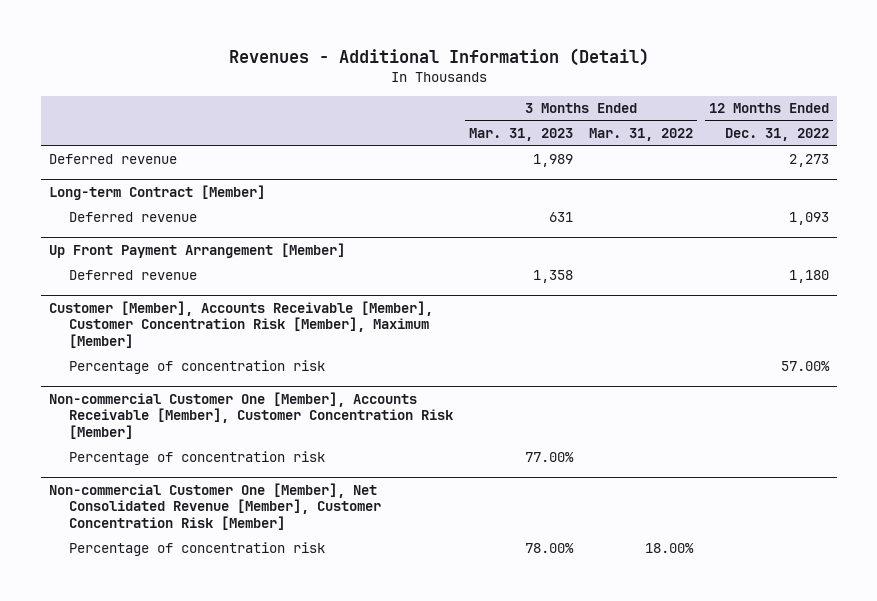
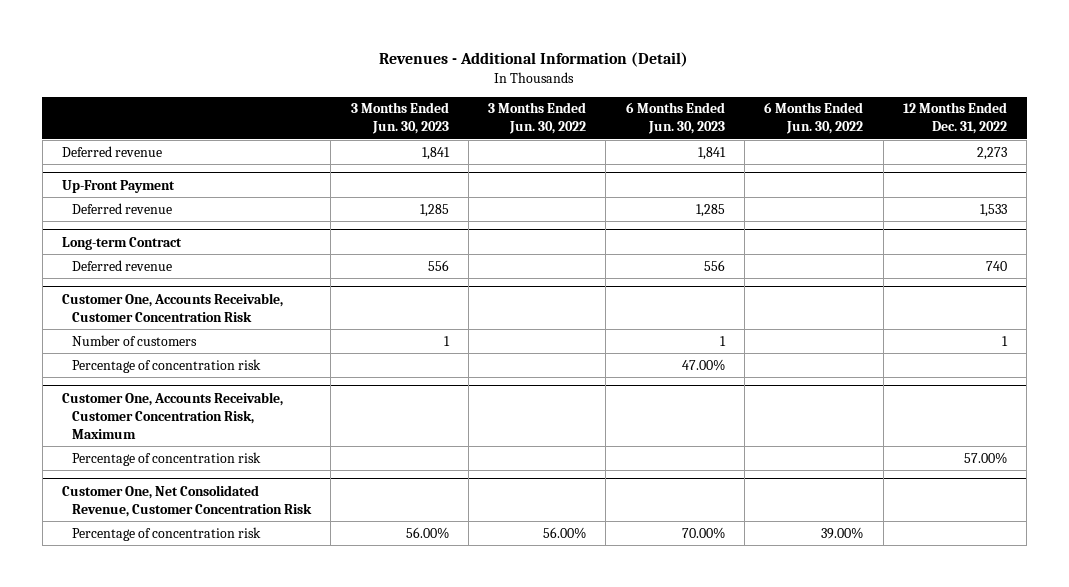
- | 3 Months Ended Mar. 31, 2023 | 3 Months Ended Mar. 31, 2022 | 12 Months Ended Dec. 31, 2022
+ | 3 Months Ended Jun. 30, 2023 | 3 Months Ended Jun. 30, 2022 | 6 Months Ended Jun. 30, 2023 | 6 Months Ended Jun. 30, 2022 | 12 Months Ended Dec. 31, 2022
- Long-term Contract [Member]
- Deferred revenue | 631 | | 1,093
- Up Front Payment Arrangement [Member]
- Deferred revenue | 1,358 | | 1,180
- Customer [Member], Accounts Receivable [Member], Customer Concentration Risk [Member], Maximum [Member]
- Percentage of concentration risk | | | 57.00%
- Non-commercial Customer One [Member], Accounts Receivable [Member], Customer Concentration Risk [Member]
+ Up-Front Payment
+ Deferred revenue | 1,285 | | 1,285 | | 1,533
+ Long-term Contract
+ Deferred revenue | 556 | | 556 | | 740
+ Customer One, Accounts Receivable, Customer Concentration Risk
+ Number of customers | 1 | | 1 | | 1
- Non-commercial Customer One [Member], Net Consolidated Revenue [Member], Customer Concentration Risk [Member]
+ Customer One, Accounts Receivable, Customer Concentration Risk, Maximum
+ Percentage of concentration risk | | | | | 57.00%
+ Customer One, Net Consolidated Revenue, Customer Concentration Risk

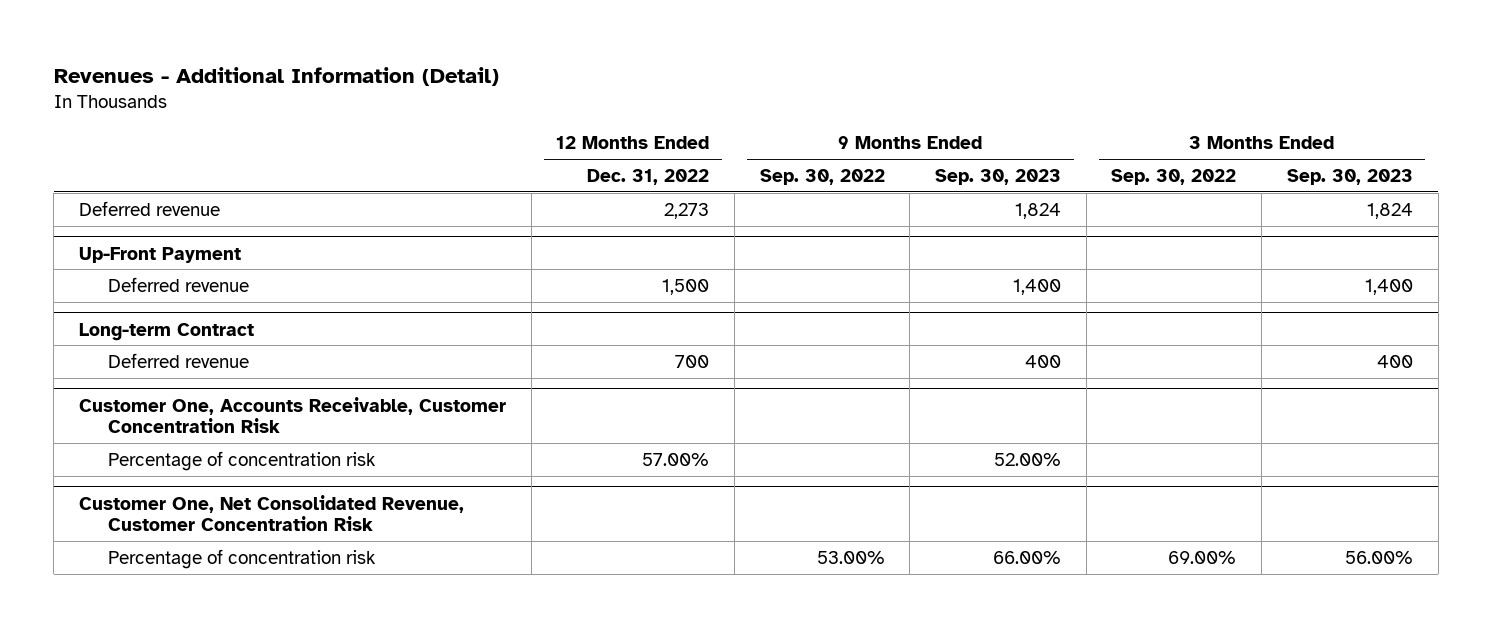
- | 3 Months Ended Jun. 30, 2023 | 3 Months Ended Jun. 30, 2022 | 6 Months Ended Jun. 30, 2023 | 6 Months Ended Jun. 30, 2022 | 12 Months Ended Dec. 31, 2022
+ | 12 Months Ended Dec. 31, 2022 | 9 Months Ended Sep. 30, 2022 | 9 Months Ended Sep. 30, 2023 | 3 Months Ended Sep. 30, 2022 | 3 Months Ended Sep. 30, 2023
@ Up-Front Payment
- Deferred revenue | 1,285 | | 1,285 | | 1,533
+ Deferred revenue | 1,500 | | 1,400 | | 1,400
@ Long-term Contract
- Deferred revenue | 556 | | 556 | | 740
+ Deferred revenue | 700 | | 400 | | 400
@ Customer One, Accounts Receivable, Customer Concentration Risk
- Number of customers | 1 | | 1 | | 1
- Percentage of concentration risk | | | 47.00% | |
- Customer One, Accounts Receivable, Customer Concentration Risk, Maximum

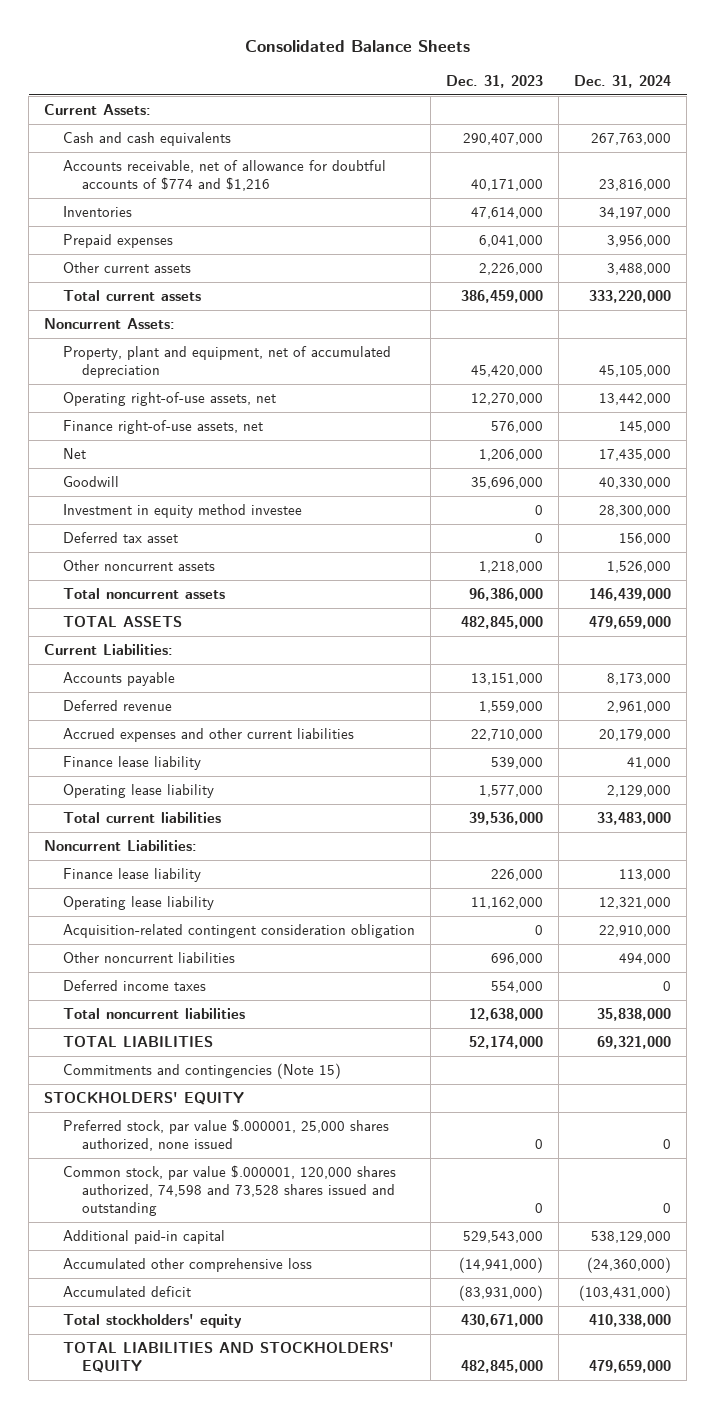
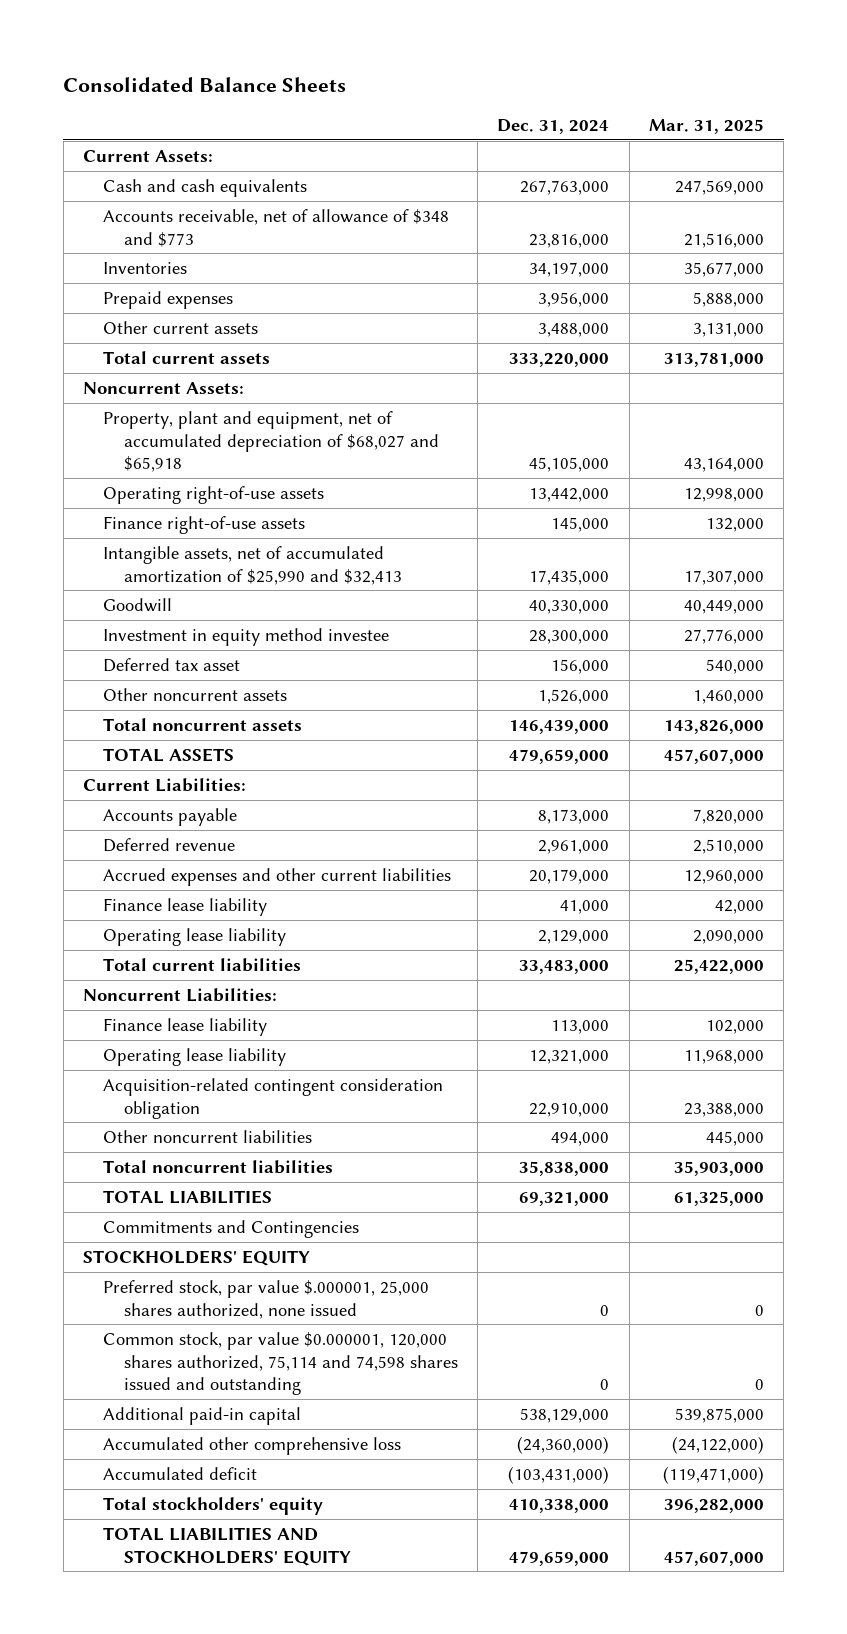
- | Dec. 31, 2023 | Dec. 31, 2024
+ | Dec. 31, 2024 | Mar. 31, 2025
- Accounts receivable, net of allowance for doubtful accounts of $774 and $1,216 | 40,171,000 | 23,816,000
+ Accounts receivable, net of allowance of $348 and $773 | 23,816,000 | 21,516,000
- Property, plant and equipment, net of accumulated depreciation | 45,420,000 | 45,105,000
- Operating right-of-use assets, net | 12,270,000 | 13,442,000
- Finance right-of-use assets, net | 576,000 | 145,000
- Net | 1,206,000 | 17,435,000
+ Property, plant and equipment, net of accumulated depreciation of $68,027 and $65,918 | 45,105,000 | 43,164,000
+ Operating right-of-use assets | 13,442,000 | 12,998,000
+ Finance right-of-use assets | 145,000 | 132,000
+ Intangible assets, net of accumulated amortization of $25,990 and $32,413 | 17,435,000 | 17,307,000
- Deferred income taxes | 554,000 | 0
- Commitments and contingencies (Note 15)
+ Commitments and Contingencies
- Common stock, par value $.000001, 120,000 shares authorized, 74,598 and 73,528 shares issued and outstanding | 0 | 0
+ Common stock, par value $0.000001, 120,000 shares authorized, 75,114 and 74,598 shares issued and outstanding | 0 | 0

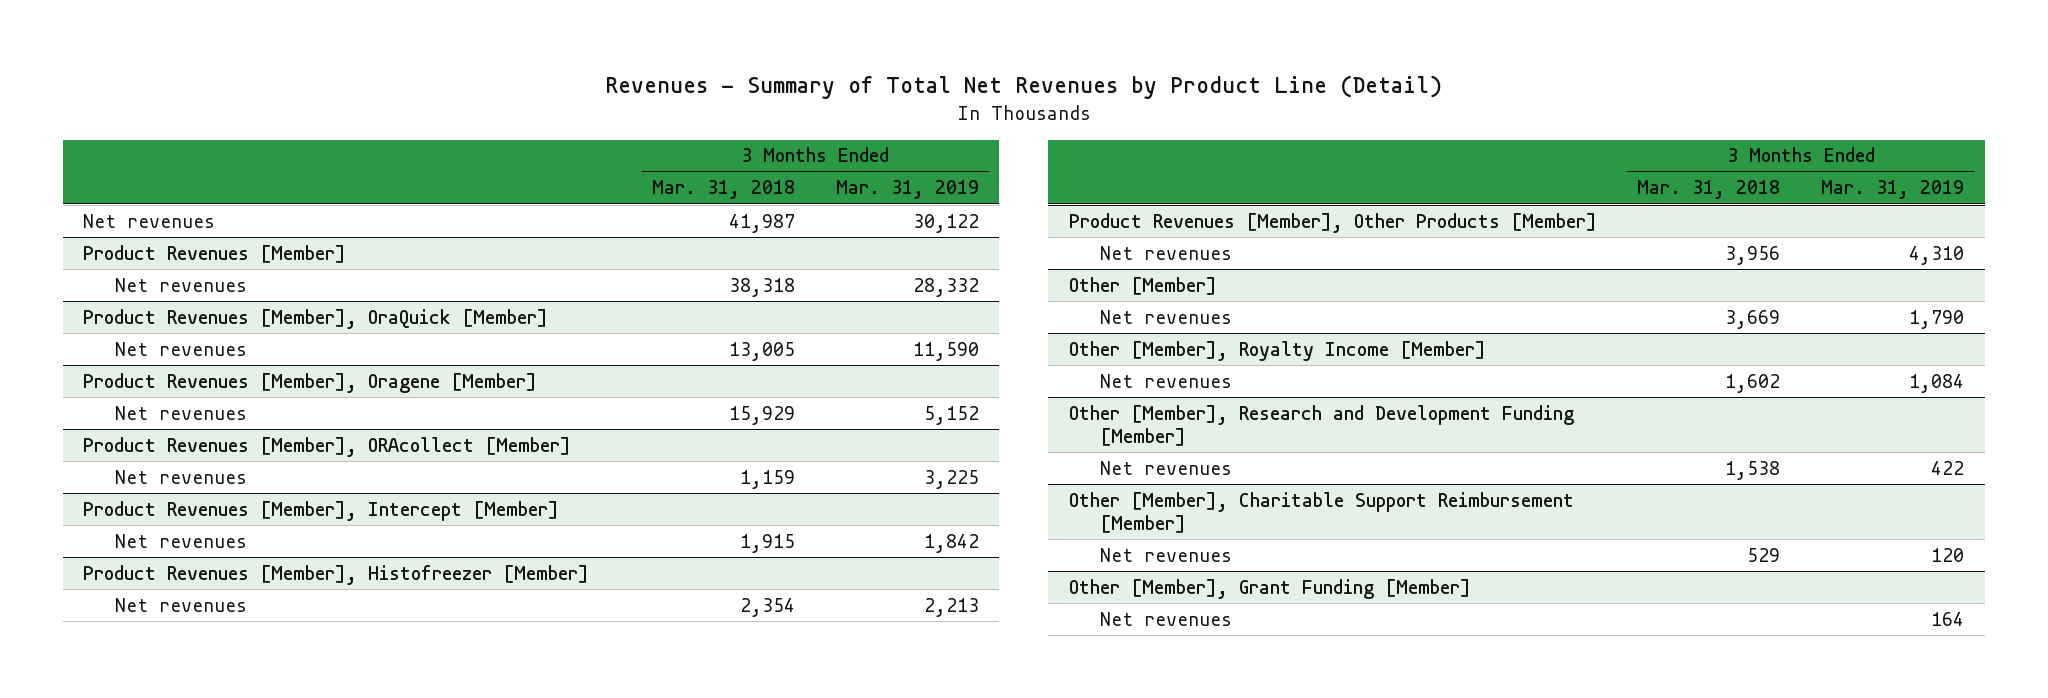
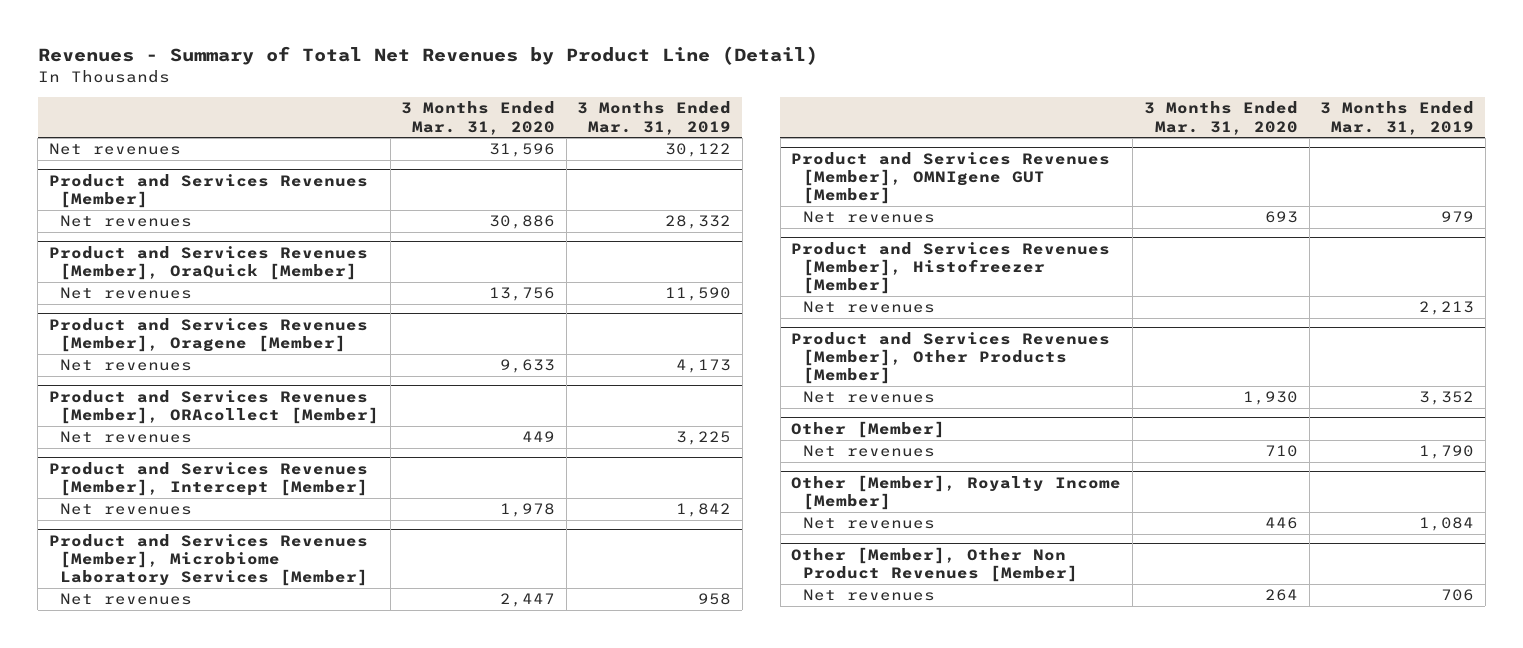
- | 3 Months Ended Mar. 31, 2018 | 3 Months Ended Mar. 31, 2019
+ | 3 Months Ended Mar. 31, 2020 | 3 Months Ended Mar. 31, 2019
- Product Revenues [Member]
+ Product and Services Revenues [Member]
- Product Revenues [Member], OraQuick [Member]
+ Product and Services Revenues [Member], OraQuick [Member]
- Product Revenues [Member], Oragene [Member]
- Net revenues | 15,929 | 5,152
- Product Revenues [Member], ORAcollect [Member]
+ Product and Services Revenues [Member], Oragene [Member]
+ Net revenues | 9,633 | 4,173
+ Product and Services Revenues [Member], ORAcollect [Member]
- Product Revenues [Member], Intercept [Member]
+ Product and Services Revenues [Member], Intercept [Member]
- Product Revenues [Member], Histofreezer [Member]
+ Product and Services Revenues [Member], Microbiome Laboratory Services [Member]
+ Net revenues | 2,447 | 958
+ Product and Services Revenues [Member], OMNIgene GUT [Member]
+ Net revenues | 693 | 979
+ Product and Services Revenues [Member], Histofreezer [Member]
- Product Revenues [Member], Other Products [Member]
- Net revenues | 3,956 | 4,310
+ Product and Services Revenues [Member], Other Products [Member]
+ Net revenues | 1,930 | 3,352
- Other [Member], Research and Development Funding [Member]
- Net revenues | 1,538 | 422
- Other [Member], Charitable Support Reimbursement [Member]
- Net revenues | 529 | 120
- Other [Member], Grant Funding [Member]
- Net revenues | | 164
+ Other [Member], Other Non Product Revenues [Member]
+ Net revenues | 264 | 706

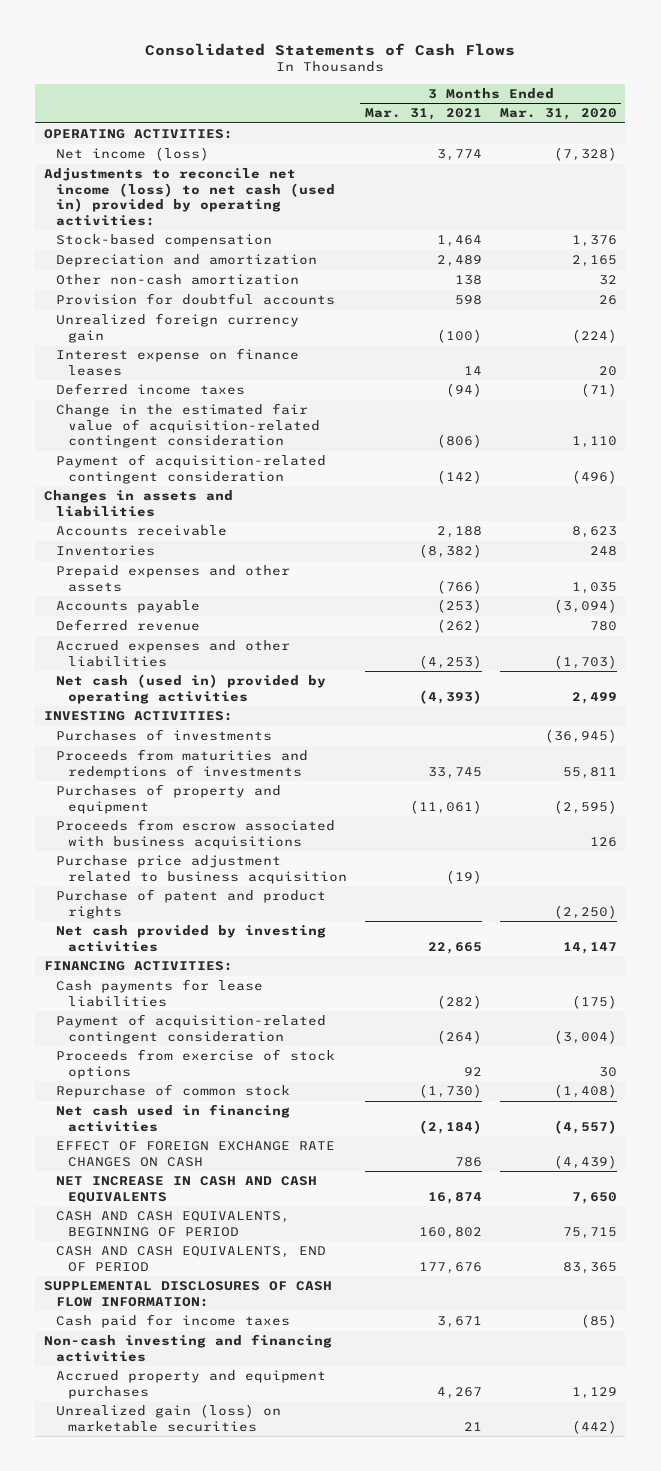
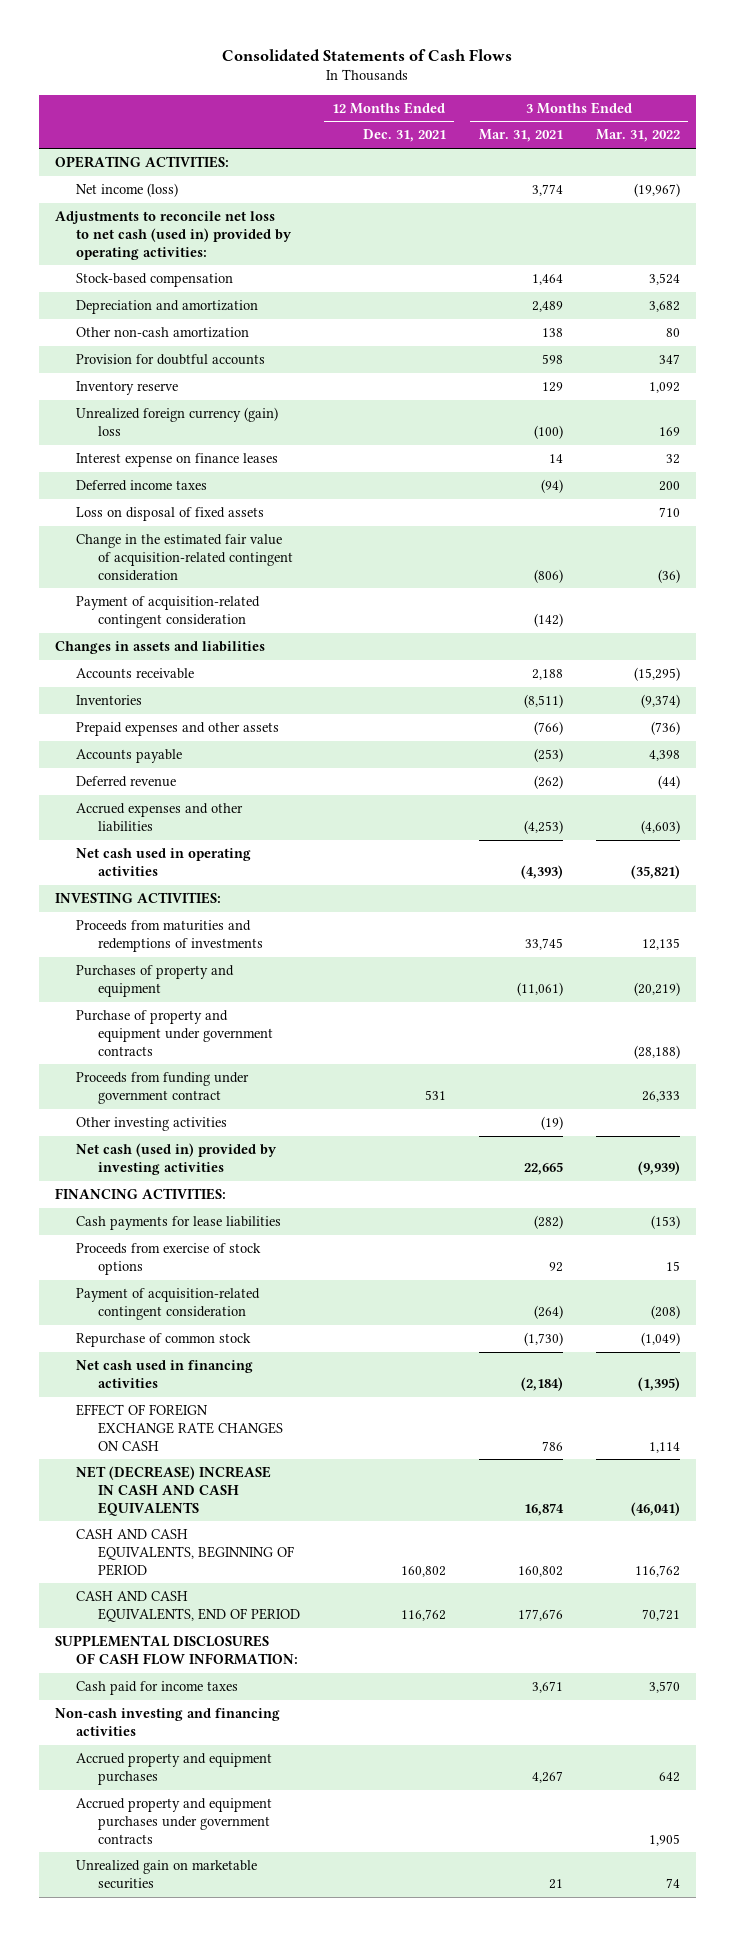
- | 3 Months Ended Mar. 31, 2021 | 3 Months Ended Mar. 31, 2020
+ | 12 Months Ended Dec. 31, 2021 | 3 Months Ended Mar. 31, 2021 | 3 Months Ended Mar. 31, 2022
- Adjustments to reconcile net income (loss) to net cash (used in) provided by operating activities:
+ Adjustments to reconcile net loss to net cash (used in) provided by operating activities:
- Unrealized foreign currency gain | (100) | (224)
+ Inventory reserve | | 129 | 1,092
+ Unrealized foreign currency (gain) loss | | (100) | 169
+ Loss on disposal of fixed assets | | | 710
- Inventories | (8,382) | 248
+ Inventories | | (8,511) | (9,374)
- Net cash (used in) provided by operating activities | (4,393) | 2,499
+ Net cash used in operating activities | | (4,393) | (35,821)
- Purchases of investments | | (36,945)
- Proceeds from escrow associated with business acquisitions | | 126
- Purchase price adjustment related to business acquisition | (19) |
- Purchase of patent and product rights | | (2,250)
- Net cash provided by investing activities | 22,665 | 14,147
+ Purchase of property and equipment under government contracts | | | (28,188)
+ Proceeds from funding under government contract | 531 | | 26,333
+ Other investing activities | | (19) |
+ Net cash (used in) provided by investing activities | | 22,665 | (9,939)
moved down: Payment of acquisition-related contingent consideration | | (264) | (208)
- NET INCREASE IN CASH AND CASH EQUIVALENTS | 16,874 | 7,650
+ NET (DECREASE) INCREASE IN CASH AND CASH EQUIVALENTS | | 16,874 | (46,041)
- Unrealized gain (loss) on marketable securities | 21 | (442)
+ Accrued property and equipment purchases under government contracts | | | 1,905
+ Unrealized gain on marketable securities | | 21 | 74

